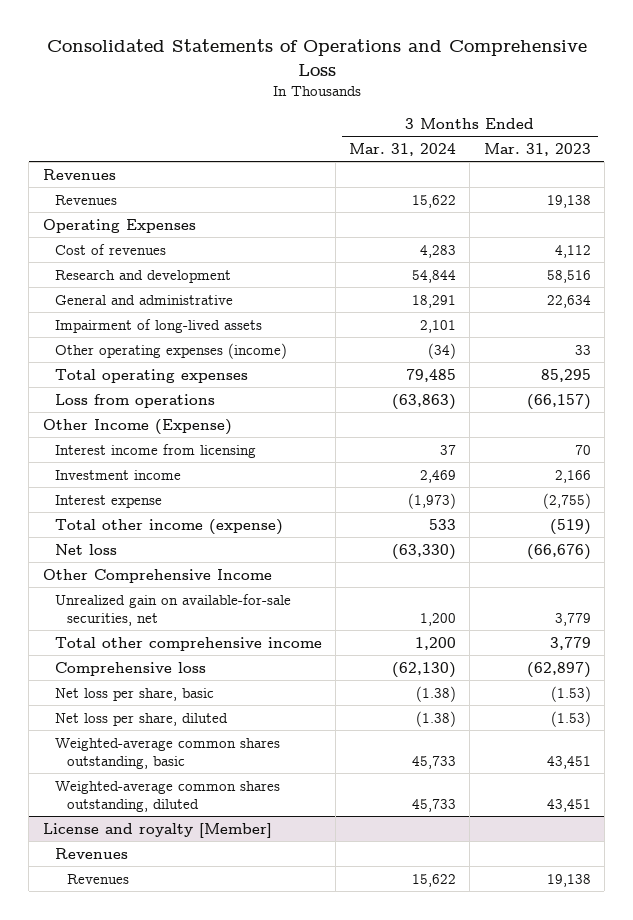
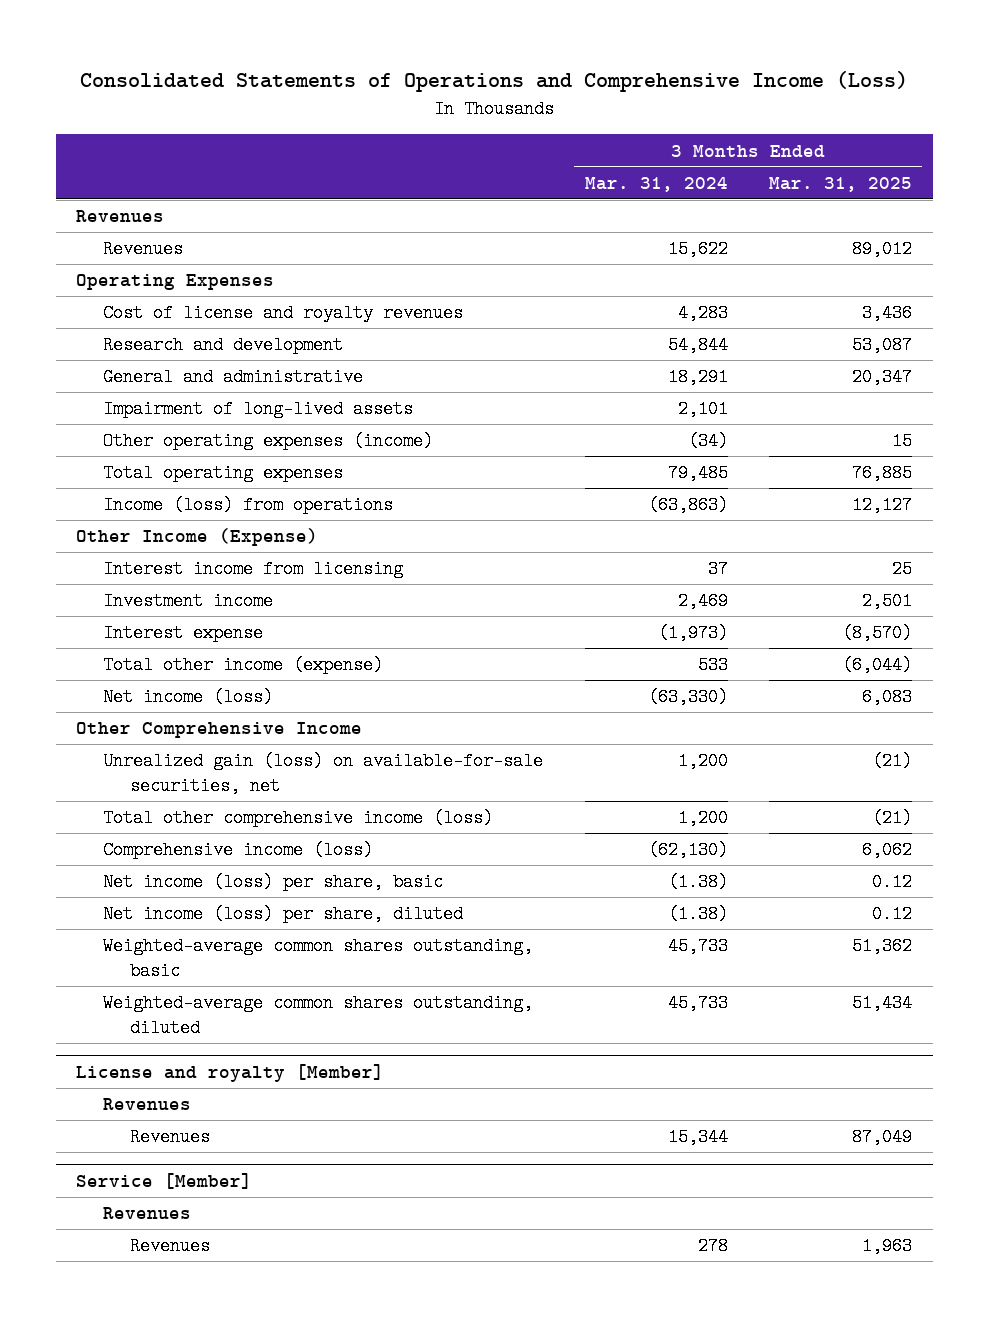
- Consolidated Statements of Operations and Comprehensive Loss
+ Consolidated Statements of Operations and Comprehensive Income (Loss)
- | 3 Months Ended Mar. 31, 2024 | 3 Months Ended Mar. 31, 2023
+ | 3 Months Ended Mar. 31, 2024 | 3 Months Ended Mar. 31, 2025
- Cost of revenues | 4,283 | 4,112
+ Cost of license and royalty revenues | 4,283 | 3,436
- Loss from operations | (63,863) | (66,157)
+ Income (loss) from operations | (63,863) | 12,127
- Net loss | (63,330) | (66,676)
+ Net income (loss) | (63,330) | 6,083
- Unrealized gain on available-for-sale securities, net | 1,200 | 3,779
- Total other comprehensive income | 1,200 | 3,779
- Comprehensive loss | (62,130) | (62,897)
- Net loss per share, basic | (1.38) | (1.53)
- Net loss per share, diluted | (1.38) | (1.53)
+ Unrealized gain (loss) on available-for-sale securities, net | 1,200 | (21)
+ Total other comprehensive income (loss) | 1,200 | (21)
+ Comprehensive income (loss) | (62,130) | 6,062
+ Net income (loss) per share, basic | (1.38) | 0.12
+ Net income (loss) per share, diluted | (1.38) | 0.12
@ License and royalty [Member]
- Revenues | 15,622 | 19,138
+ Revenues | 15,344 | 87,049
+ Service [Member]
+ Revenues
+ Revenues | 278 | 1,963

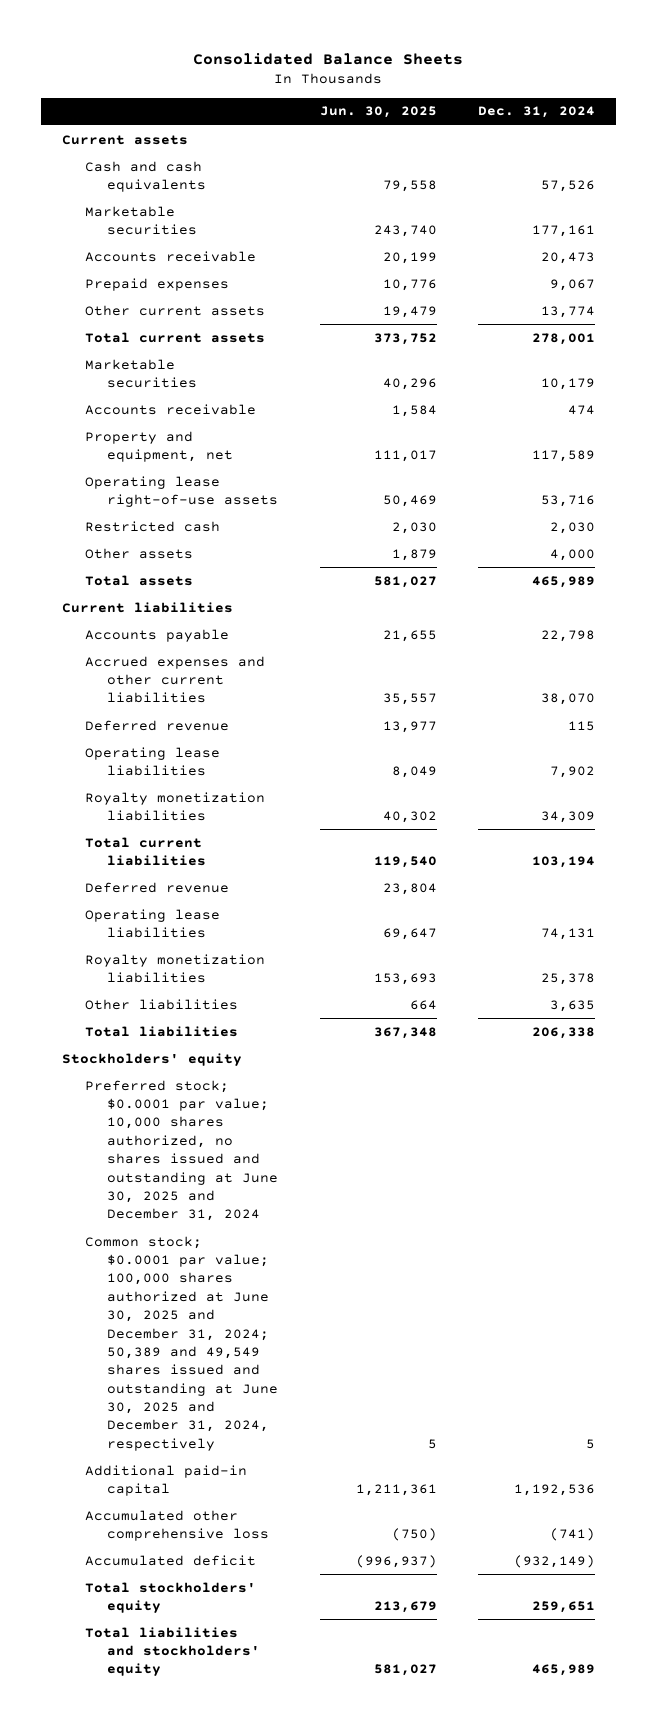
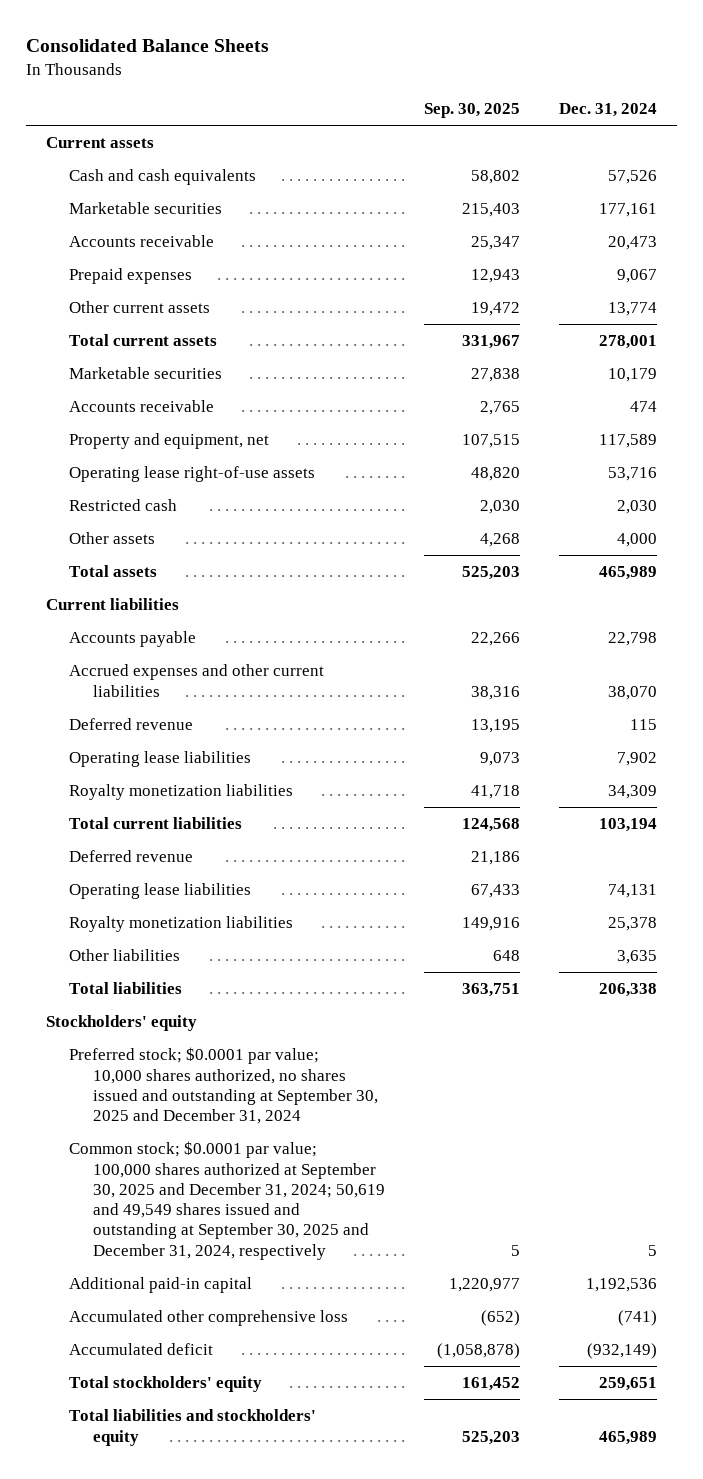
- | Jun. 30, 2025 | Dec. 31, 2024
+ | Sep. 30, 2025 | Dec. 31, 2024
- Preferred stock; $0.0001 par value; 10,000 shares authorized, no shares issued and outstanding at June 30, 2025 and December 31, 2024
- Common stock; $0.0001 par value; 100,000 shares authorized at June 30, 2025 and December 31, 2024; 50,389 and 49,549 shares issued and outstanding at June 30, 2025 and December 31, 2024, respectively | 5 | 5
+ Preferred stock; $0.0001 par value; 10,000 shares authorized, no shares issued and outstanding at September 30, 2025 and December 31, 2024
+ Common stock; $0.0001 par value; 100,000 shares authorized at September 30, 2025 and December 31, 2024; 50,619 and 49,549 shares issued and outstanding at September 30, 2025 and December 31, 2024, respectively | 5 | 5

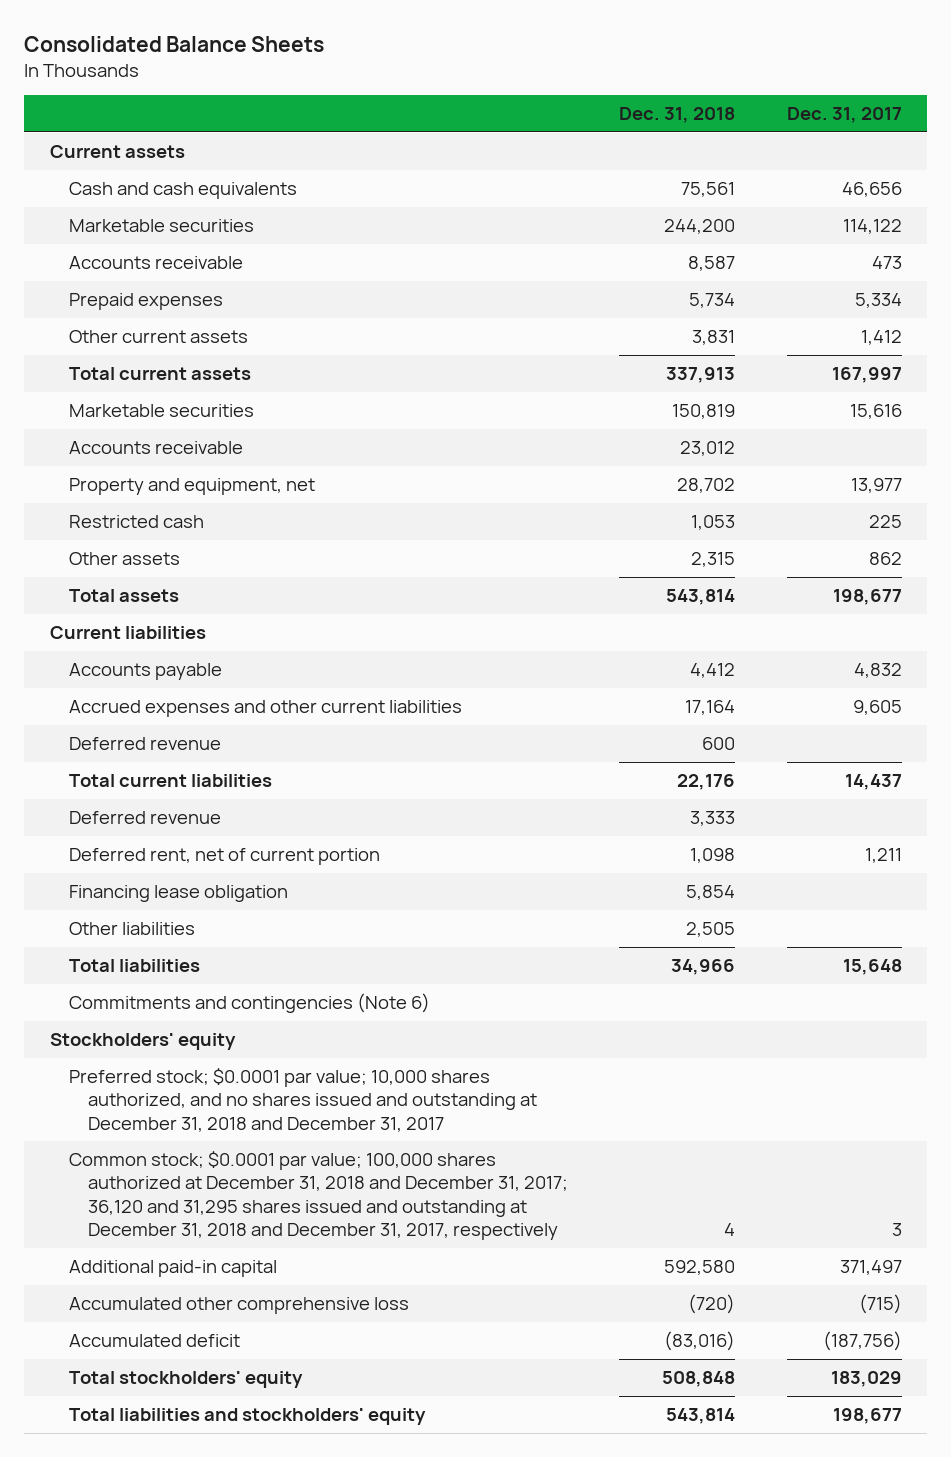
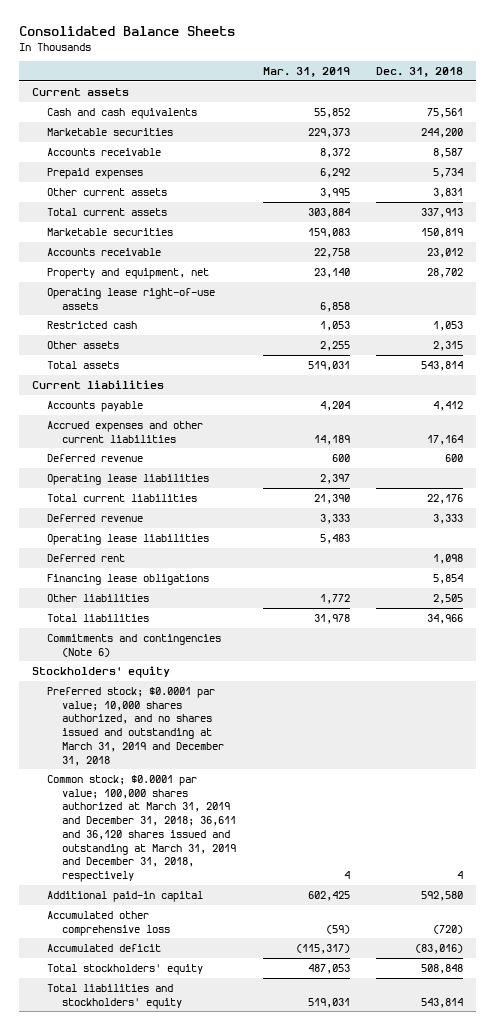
- | Dec. 31, 2018 | Dec. 31, 2017
+ | Mar. 31, 2019 | Dec. 31, 2018
+ Operating lease right-of-use assets | 6,858 |
+ Operating lease liabilities | 2,397 |
- Deferred rent, net of current portion | 1,098 | 1,211
- Financing lease obligation | 5,854 |
+ Operating lease liabilities | 5,483 |
+ Deferred rent | | 1,098
+ Financing lease obligations | | 5,854
- Preferred stock; $0.0001 par value; 10,000 shares authorized, and no shares issued and outstanding at December 31, 2018 and December 31, 2017
- Common stock; $0.0001 par value; 100,000 shares authorized at December 31, 2018 and December 31, 2017; 36,120 and 31,295 shares issued and outstanding at December 31, 2018 and December 31, 2017, respectively | 4 | 3
+ Preferred stock; $0.0001 par value; 10,000 shares authorized, and no shares issued and outstanding at March 31, 2019 and December 31, 2018
+ Common stock; $0.0001 par value; 100,000 shares authorized at March 31, 2019 and December 31, 2018; 36,611 and 36,120 shares issued and outstanding at March 31, 2019 and December 31, 2018, respectively | 4 | 4

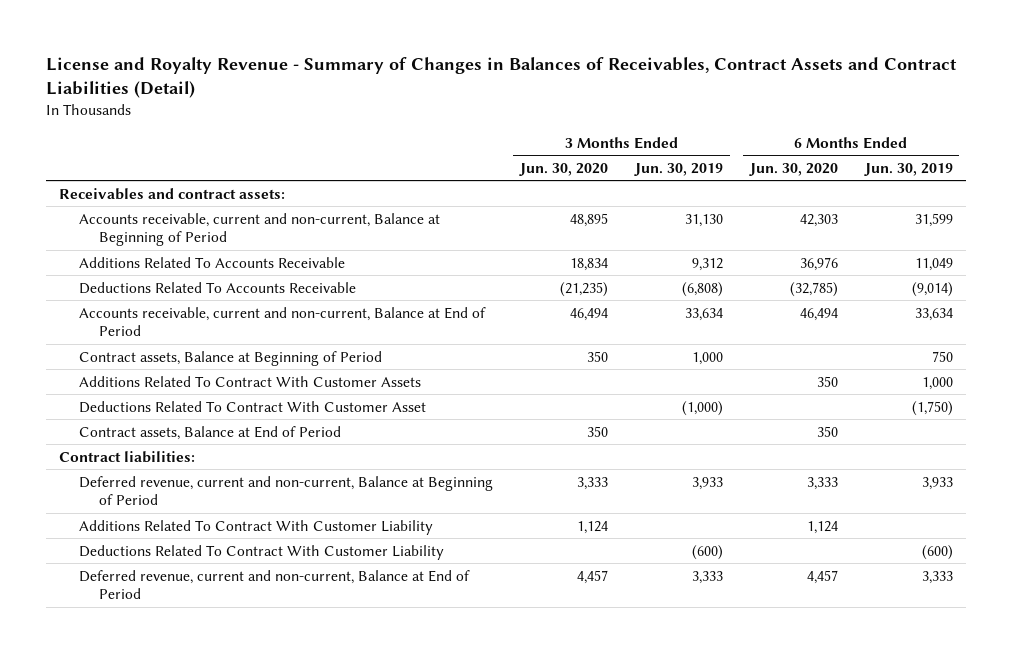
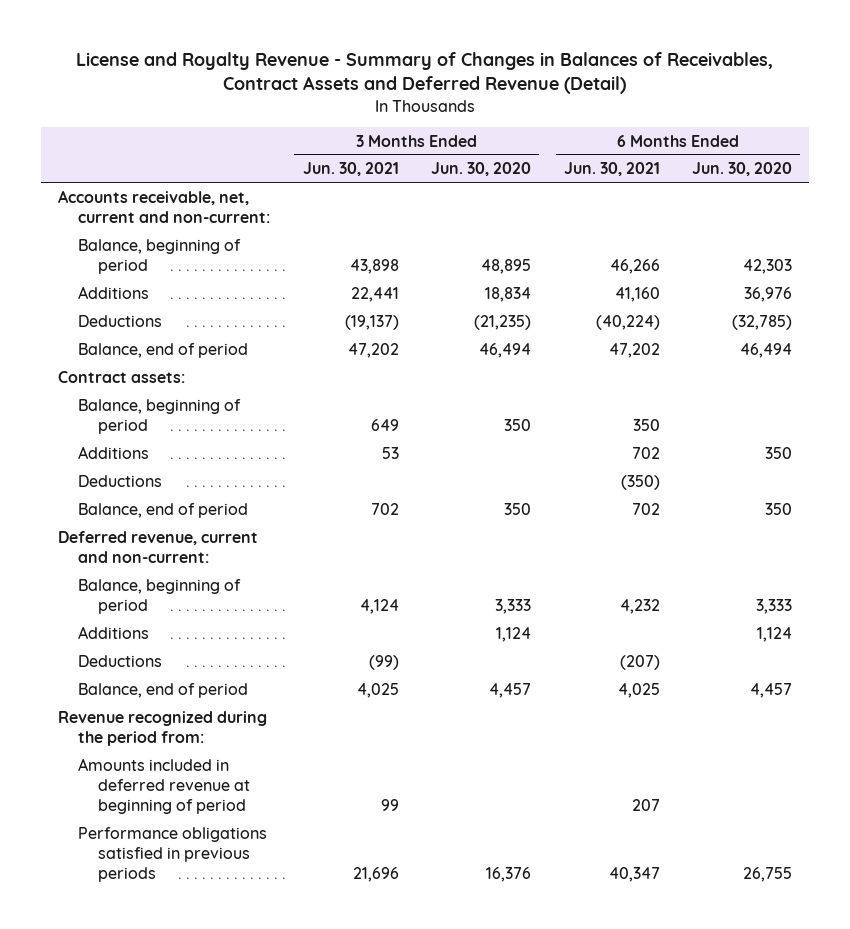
- License and Royalty Revenue - Summary of Changes in Balances of Receivables, Contract Assets and Contract Liabilities (Detail)
+ License and Royalty Revenue - Summary of Changes in Balances of Receivables, Contract Assets and Deferred Revenue (Detail)
- | 3 Months Ended Jun. 30, 2020 | 3 Months Ended Jun. 30, 2019 | 6 Months Ended Jun. 30, 2020 | 6 Months Ended Jun. 30, 2019
+ | 3 Months Ended Jun. 30, 2021 | 3 Months Ended Jun. 30, 2020 | 6 Months Ended Jun. 30, 2021 | 6 Months Ended Jun. 30, 2020
- Receivables and contract assets:
- Accounts receivable, current and non-current, Balance at Beginning of Period | 48,895 | 31,130 | 42,303 | 31,599
- Additions Related To Accounts Receivable | 18,834 | 9,312 | 36,976 | 11,049
- Deductions Related To Accounts Receivable | (21,235) | (6,808) | (32,785) | (9,014)
- Accounts receivable, current and non-current, Balance at End of Period | 46,494 | 33,634 | 46,494 | 33,634
- Contract assets, Balance at Beginning of Period | 350 | 1,000 | | 750
- Additions Related To Contract With Customer Assets | | | 350 | 1,000
- Deductions Related To Contract With Customer Asset | | (1,000) | | (1,750)
- Contract assets, Balance at End of Period | 350 | | 350 |
- Contract liabilities:
- Deferred revenue, current and non-current, Balance at Beginning of Period | 3,333 | 3,933 | 3,333 | 3,933
- Additions Related To Contract With Customer Liability | 1,124 | | 1,124 |
- Deductions Related To Contract With Customer Liability | | (600) | | (600)
- Deferred revenue, current and non-current, Balance at End of Period | 4,457 | 3,333 | 4,457 | 3,333
+ Accounts receivable, net, current and non-current:
+ Balance, beginning of period | 43,898 | 48,895 | 46,266 | 42,303
+ Additions | 22,441 | 18,834 | 41,160 | 36,976
+ Deductions | (19,137) | (21,235) | (40,224) | (32,785)
+ Balance, end of period | 47,202 | 46,494 | 47,202 | 46,494
+ Contract assets:
+ Balance, beginning of period | 649 | 350 | 350 |
+ Additions | 53 | | 702 | 350
+ Deductions | | | (350) |
+ Balance, end of period | 702 | 350 | 702 | 350
+ Deferred revenue, current and non-current:
+ Balance, beginning of period | 4,124 | 3,333 | 4,232 | 3,333
+ Additions | | 1,124 | | 1,124
+ Deductions | (99) | | (207) |
+ Balance, end of period | 4,025 | 4,457 | 4,025 | 4,457
+ Revenue recognized during the period from:
+ Amounts included in deferred revenue at beginning of period | 99 | | 207 |
+ Performance obligations satisfied in previous periods | 21,696 | 16,376 | 40,347 | 26,755

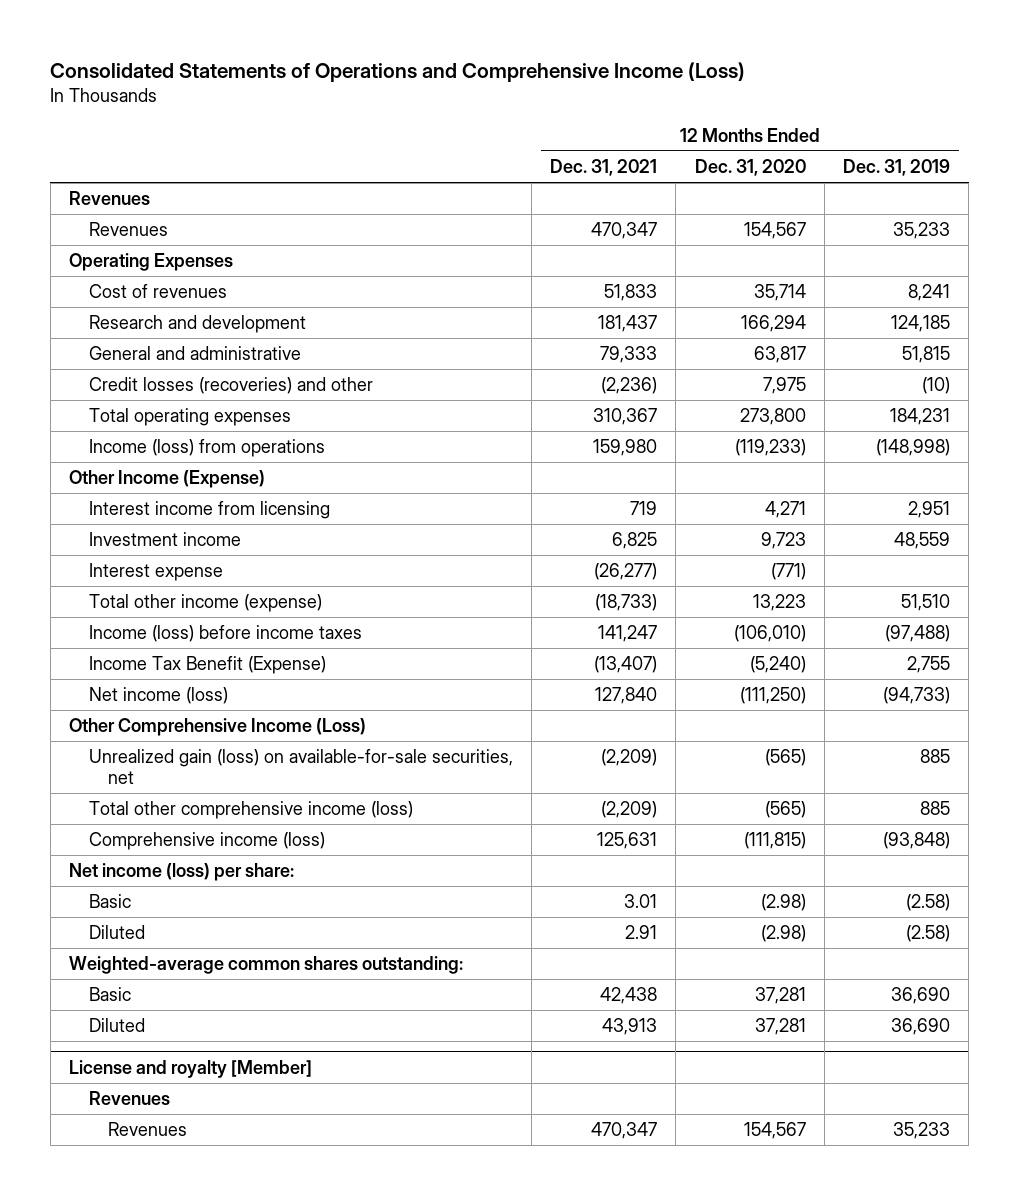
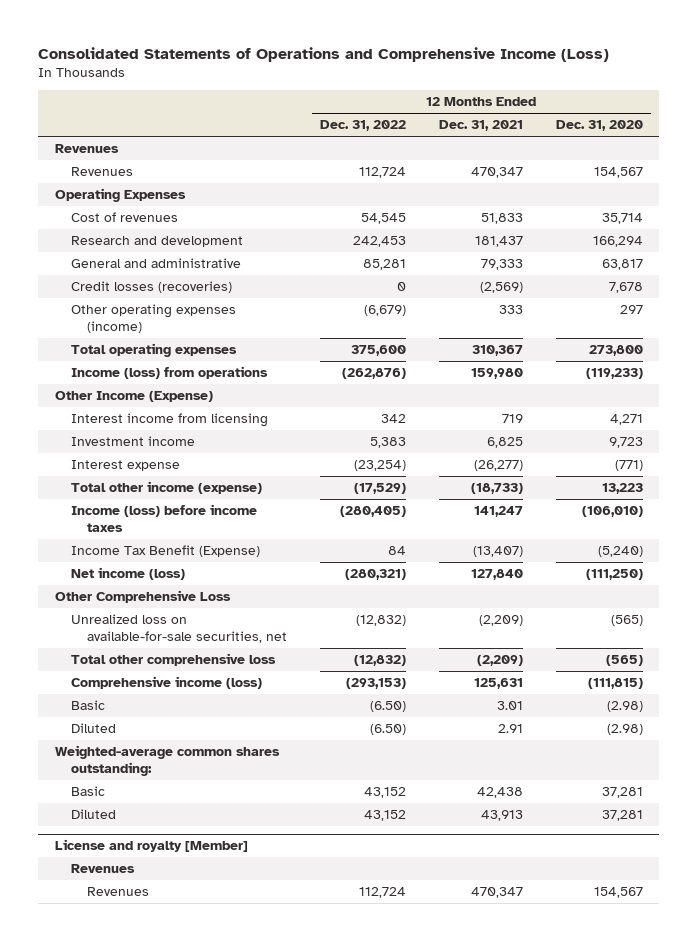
- | 12 Months Ended Dec. 31, 2021 | 12 Months Ended Dec. 31, 2020 | 12 Months Ended Dec. 31, 2019
+ | 12 Months Ended Dec. 31, 2022 | 12 Months Ended Dec. 31, 2021 | 12 Months Ended Dec. 31, 2020
- Credit losses (recoveries) and other | (2,236) | 7,975 | (10)
+ Credit losses (recoveries) | 0 | (2,569) | 7,678
+ Other operating expenses (income) | (6,679) | 333 | 297
- Other Comprehensive Income (Loss)
- Unrealized gain (loss) on available-for-sale securities, net | (2,209) | (565) | 885
- Total other comprehensive income (loss) | (2,209) | (565) | 885
+ Other Comprehensive Loss
+ Unrealized loss on available-for-sale securities, net | (12,832) | (2,209) | (565)
+ Total other comprehensive loss | (12,832) | (2,209) | (565)
- Net income (loss) per share:

